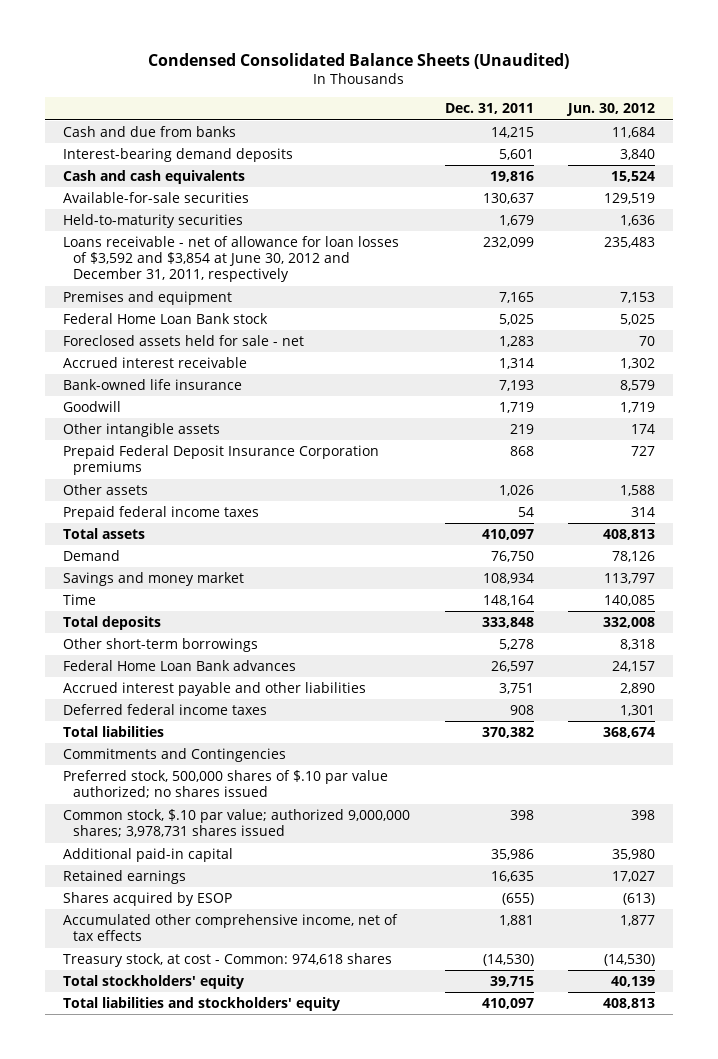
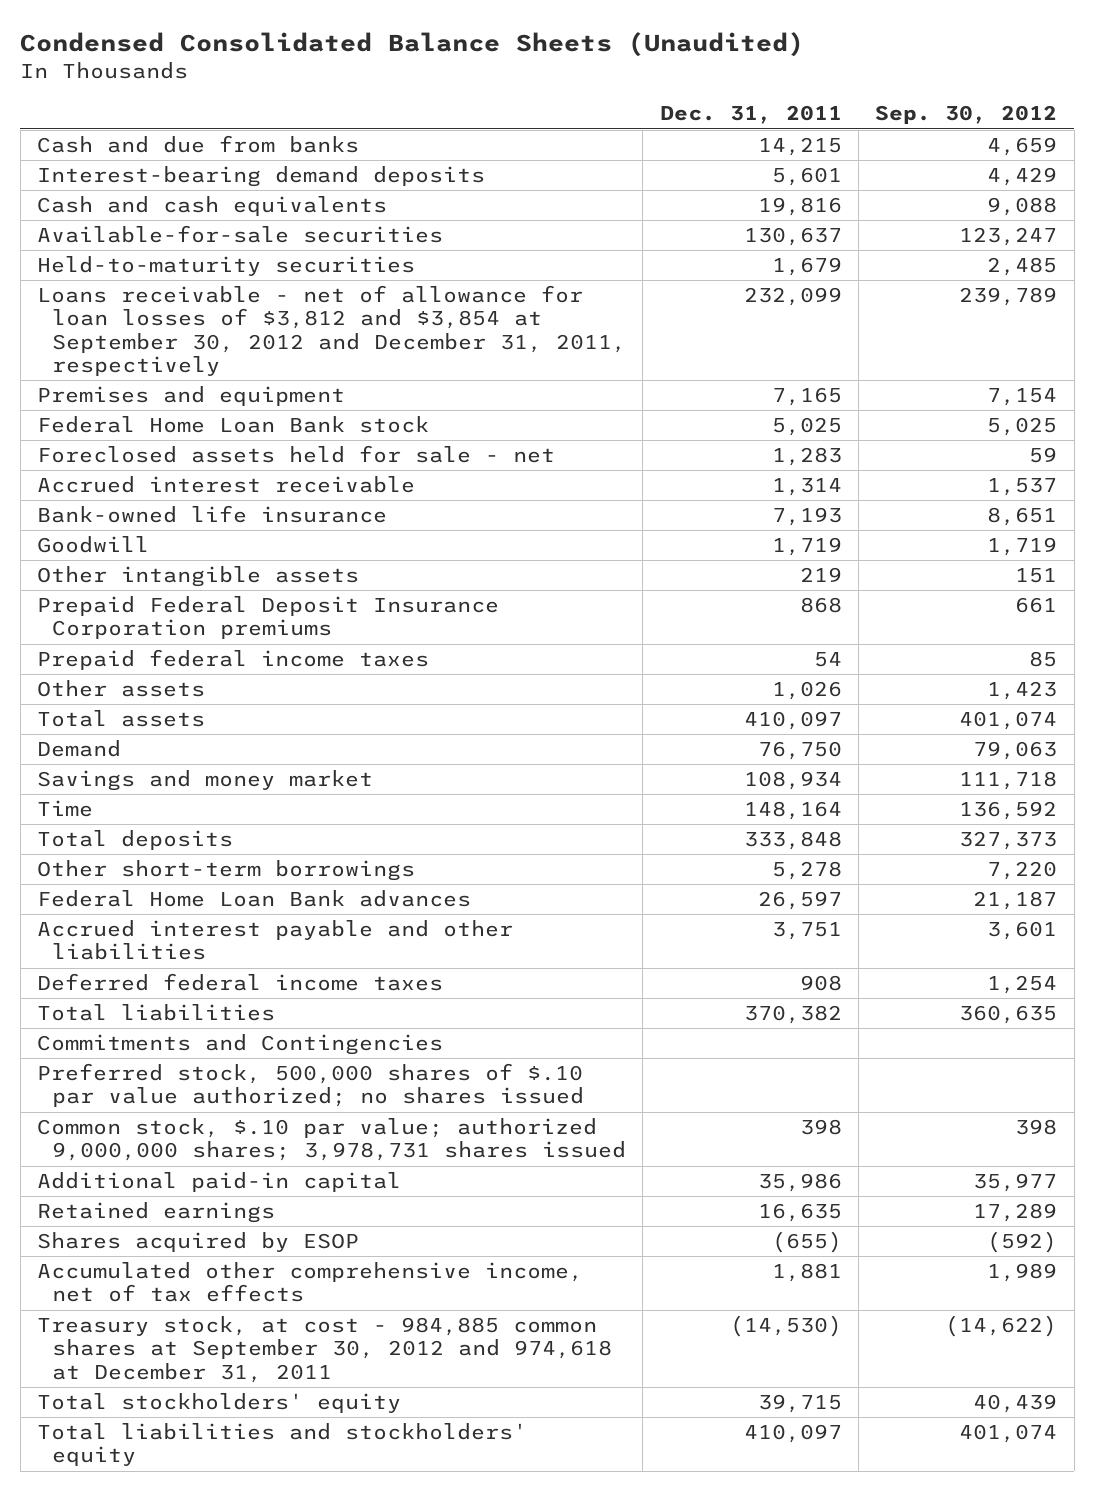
- | Dec. 31, 2011 | Jun. 30, 2012
+ | Dec. 31, 2011 | Sep. 30, 2012
- Loans receivable - net of allowance for loan losses of $3,592 and $3,854 at June 30, 2012 and December 31, 2011, respectively | 232,099 | 235,483
+ Loans receivable - net of allowance for loan losses of $3,812 and $3,854 at September 30, 2012 and December 31, 2011, respectively | 232,099 | 239,789
moved down: Other assets | 1,026 | 1,423
- Treasury stock, at cost - Common: 974,618 shares | (14,530) | (14,530)
+ Treasury stock, at cost - 984,885 common shares at September 30, 2012 and 974,618 at December 31, 2011 | (14,530) | (14,622)

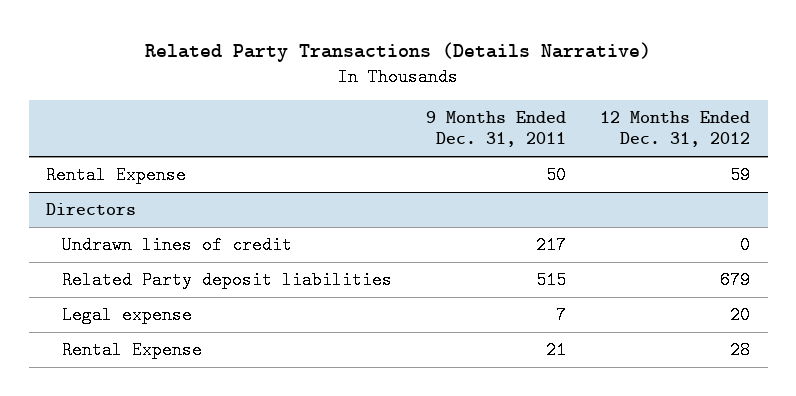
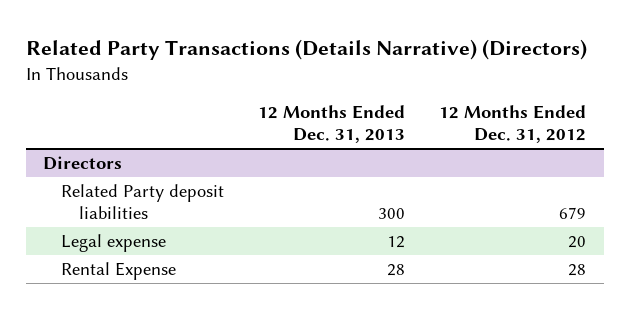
- Related Party Transactions (Details Narrative)
+ Related Party Transactions (Details Narrative) (Directors)
- | 9 Months Ended Dec. 31, 2011 | 12 Months Ended Dec. 31, 2012
+ | 12 Months Ended Dec. 31, 2013 | 12 Months Ended Dec. 31, 2012
- Rental Expense | 50 | 59
@ Directors
- Undrawn lines of credit | 217 | 0

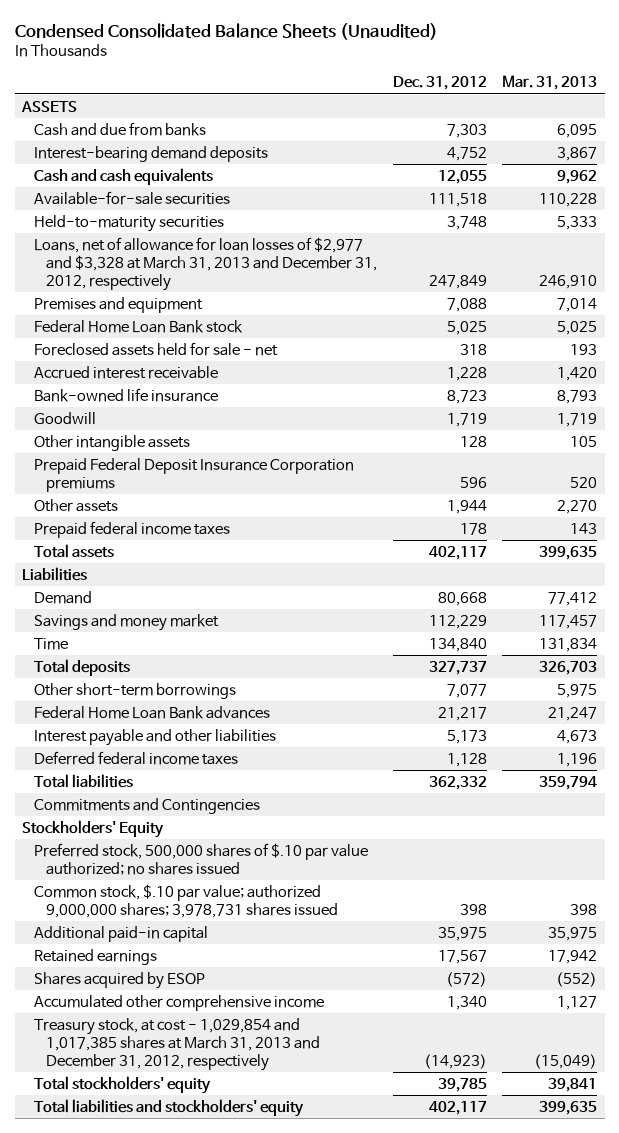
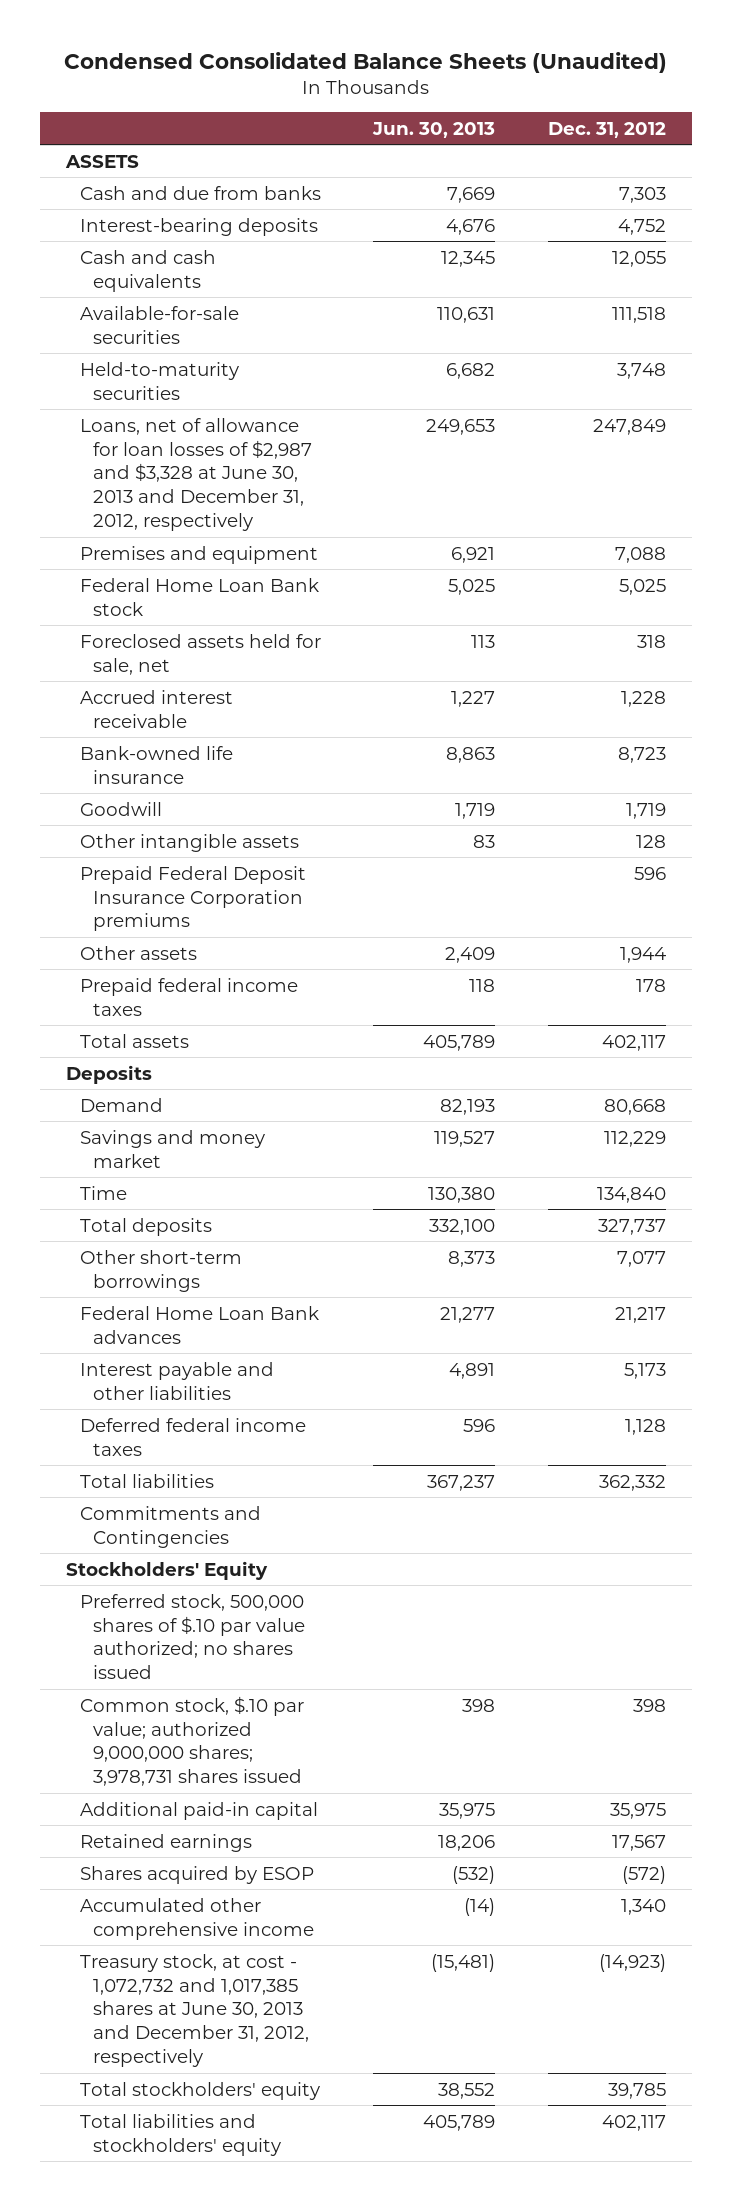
- | Dec. 31, 2012 | Mar. 31, 2013
+ | Jun. 30, 2013 | Dec. 31, 2012
- Interest-bearing demand deposits | 4,752 | 3,867
+ Interest-bearing deposits | 4,676 | 4,752
- Loans, net of allowance for loan losses of $2,977 and $3,328 at March 31, 2013 and December 31, 2012, respectively | 247,849 | 246,910
+ Loans, net of allowance for loan losses of $2,987 and $3,328 at June 30, 2013 and December 31, 2012, respectively | 249,653 | 247,849
- Foreclosed assets held for sale - net | 318 | 193
+ Foreclosed assets held for sale, net | 113 | 318
- Liabilities
+ Deposits
- Treasury stock, at cost - 1,029,854 and 1,017,385 shares at March 31, 2013 and December 31, 2012, respectively | (14,923) | (15,049)
+ Treasury stock, at cost - 1,072,732 and 1,017,385 shares at June 30, 2013 and December 31, 2012, respectively | (15,481) | (14,923)

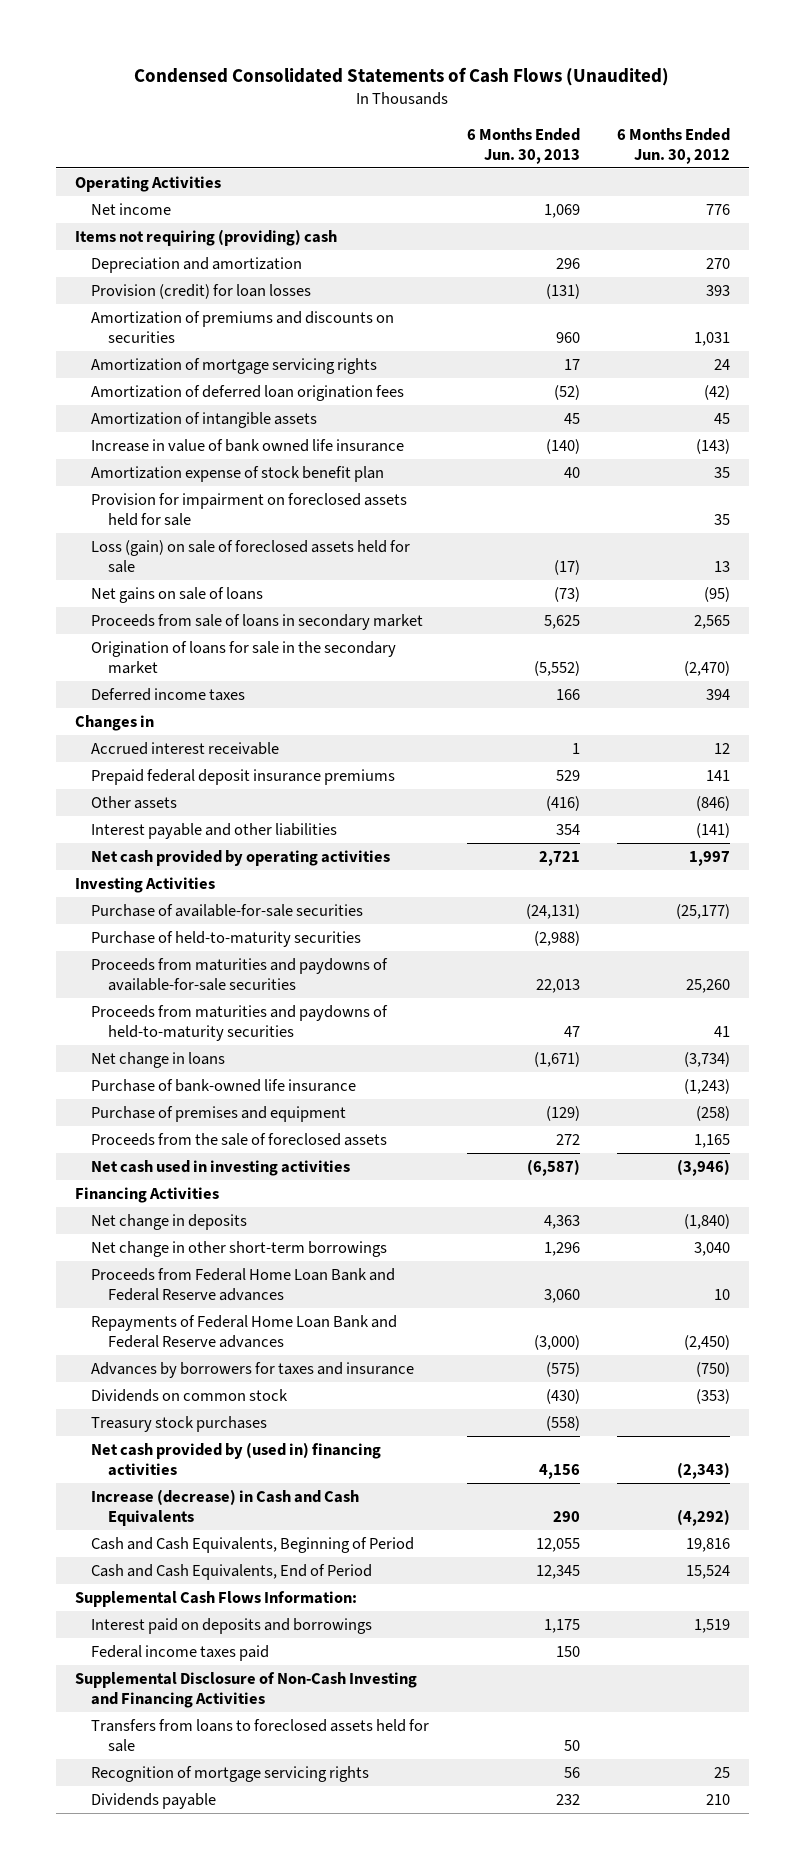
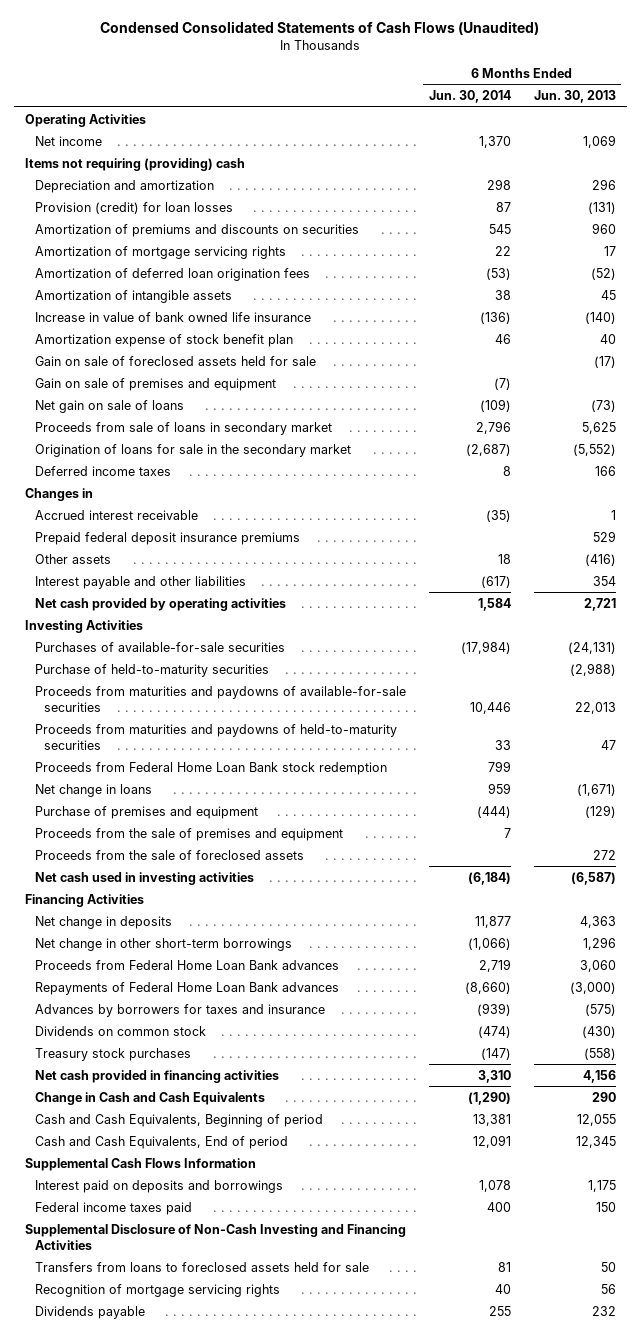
- | 6 Months Ended Jun. 30, 2013 | 6 Months Ended Jun. 30, 2012
+ | 6 Months Ended Jun. 30, 2014 | 6 Months Ended Jun. 30, 2013
- Provision for impairment on foreclosed assets held for sale | | 35
- Loss (gain) on sale of foreclosed assets held for sale | (17) | 13
- Net gains on sale of loans | (73) | (95)
+ Gain on sale of foreclosed assets held for sale | | (17)
+ Gain on sale of premises and equipment | (7) |
+ Net gain on sale of loans | (109) | (73)
- Purchase of available-for-sale securities | (24,131) | (25,177)
+ Purchases of available-for-sale securities | (17,984) | (24,131)
+ Proceeds from Federal Home Loan Bank stock redemption | 799 |
- Purchase of bank-owned life insurance | | (1,243)
+ Proceeds from the sale of premises and equipment | 7 |
- Proceeds from Federal Home Loan Bank and Federal Reserve advances | 3,060 | 10
- Repayments of Federal Home Loan Bank and Federal Reserve advances | (3,000) | (2,450)
+ Proceeds from Federal Home Loan Bank advances | 2,719 | 3,060
+ Repayments of Federal Home Loan Bank advances | (8,660) | (3,000)
- Net cash provided by (used in) financing activities | 4,156 | (2,343)
- Increase (decrease) in Cash and Cash Equivalents | 290 | (4,292)
- Cash and Cash Equivalents, Beginning of Period | 12,055 | 19,816
- Cash and Cash Equivalents, End of Period | 12,345 | 15,524
- Supplemental Cash Flows Information:
+ Net cash provided in financing activities | 3,310 | 4,156
+ Change in Cash and Cash Equivalents | (1,290) | 290
+ Cash and Cash Equivalents, Beginning of period | 13,381 | 12,055
+ Cash and Cash Equivalents, End of period | 12,091 | 12,345
+ Supplemental Cash Flows Information

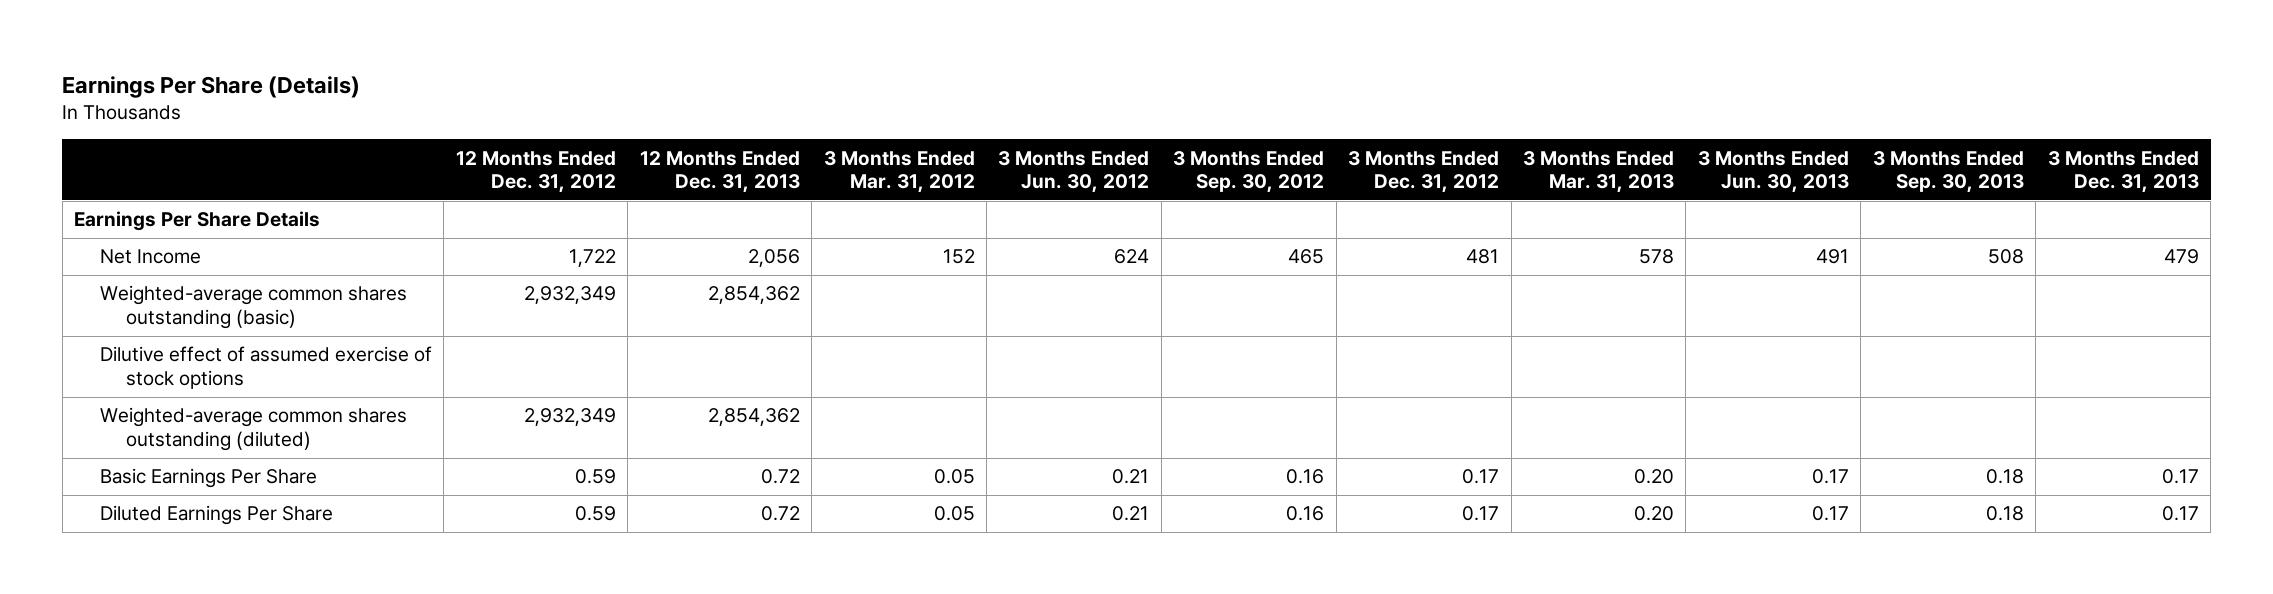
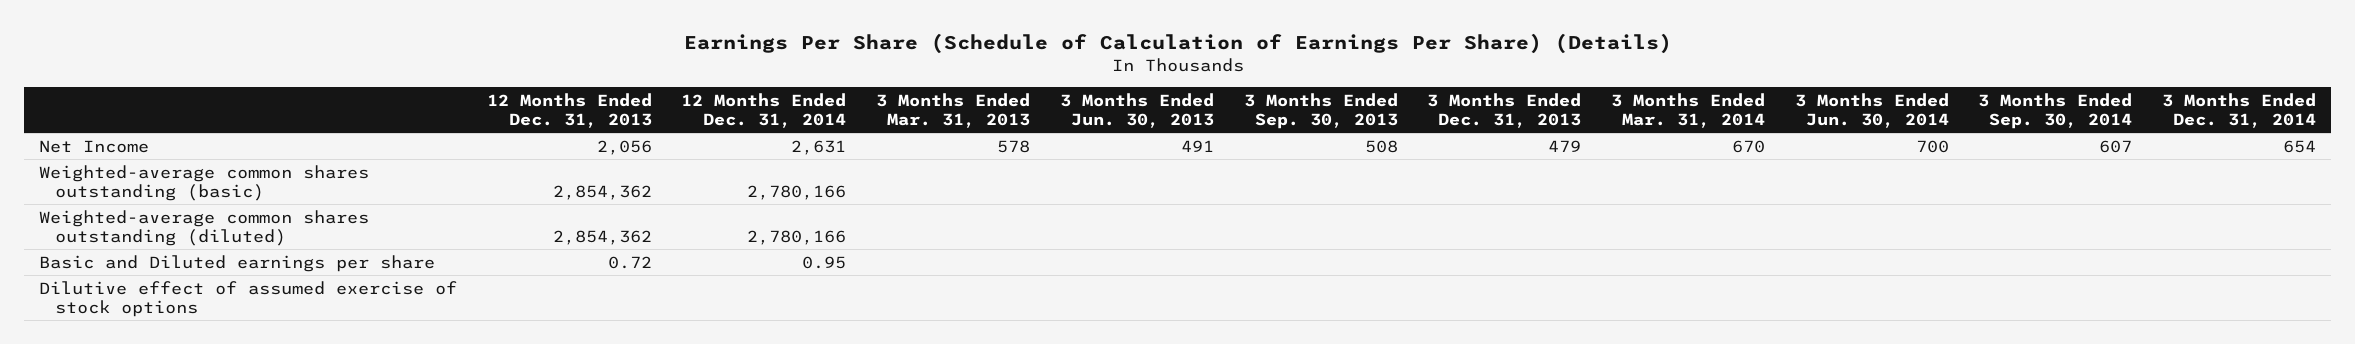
- Earnings Per Share (Details)
+ Earnings Per Share (Schedule of Calculation of Earnings Per Share) (Details)
- | 12 Months Ended Dec. 31, 2012 | 12 Months Ended Dec. 31, 2013 | 3 Months Ended Mar. 31, 2012 | 3 Months Ended Jun. 30, 2012 | 3 Months Ended Sep. 30, 2012 | 3 Months Ended Dec. 31, 2012 | 3 Months Ended Mar. 31, 2013 | 3 Months Ended Jun. 30, 2013 | 3 Months Ended Sep. 30, 2013 | 3 Months Ended Dec. 31, 2013
+ | 12 Months Ended Dec. 31, 2013 | 12 Months Ended Dec. 31, 2014 | 3 Months Ended Mar. 31, 2013 | 3 Months Ended Jun. 30, 2013 | 3 Months Ended Sep. 30, 2013 | 3 Months Ended Dec. 31, 2013 | 3 Months Ended Mar. 31, 2014 | 3 Months Ended Jun. 30, 2014 | 3 Months Ended Sep. 30, 2014 | 3 Months Ended Dec. 31, 2014
- Earnings Per Share Details
- Basic Earnings Per Share | 0.59 | 0.72 | 0.05 | 0.21 | 0.16 | 0.17 | 0.20 | 0.17 | 0.18 | 0.17
- Diluted Earnings Per Share | 0.59 | 0.72 | 0.05 | 0.21 | 0.16 | 0.17 | 0.20 | 0.17 | 0.18 | 0.17
+ Basic and Diluted earnings per share | 0.72 | 0.95 | | | | | | | |
moved down: Dilutive effect of assumed exercise of stock options

